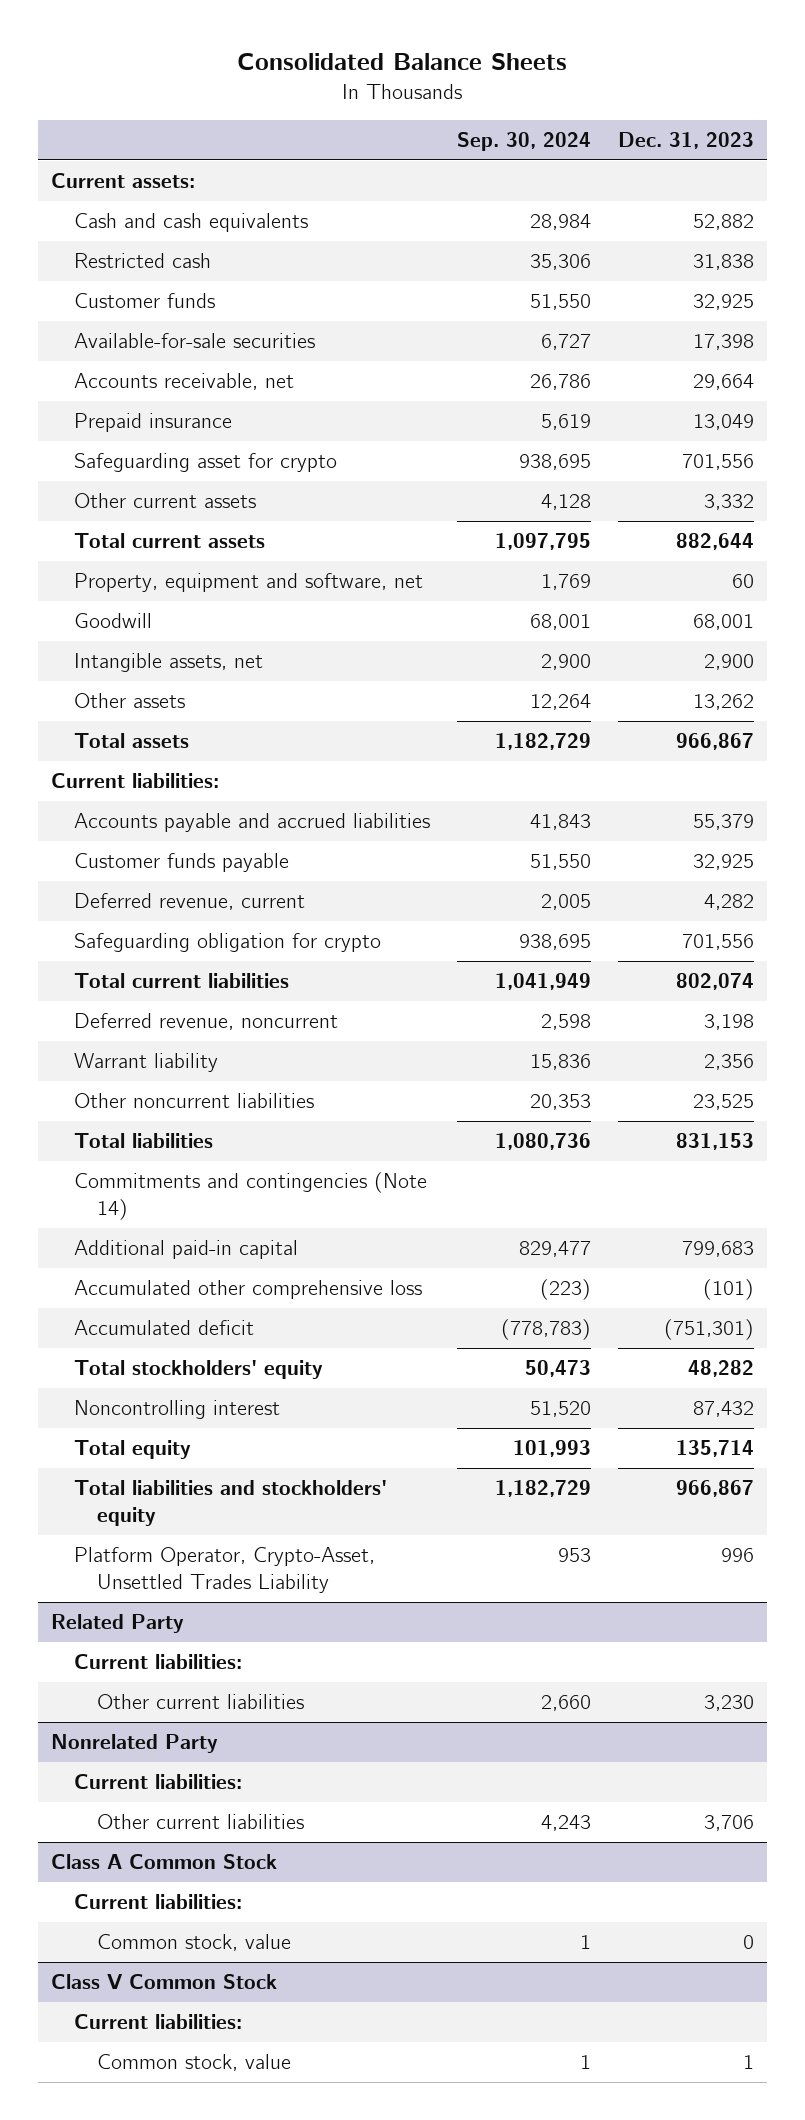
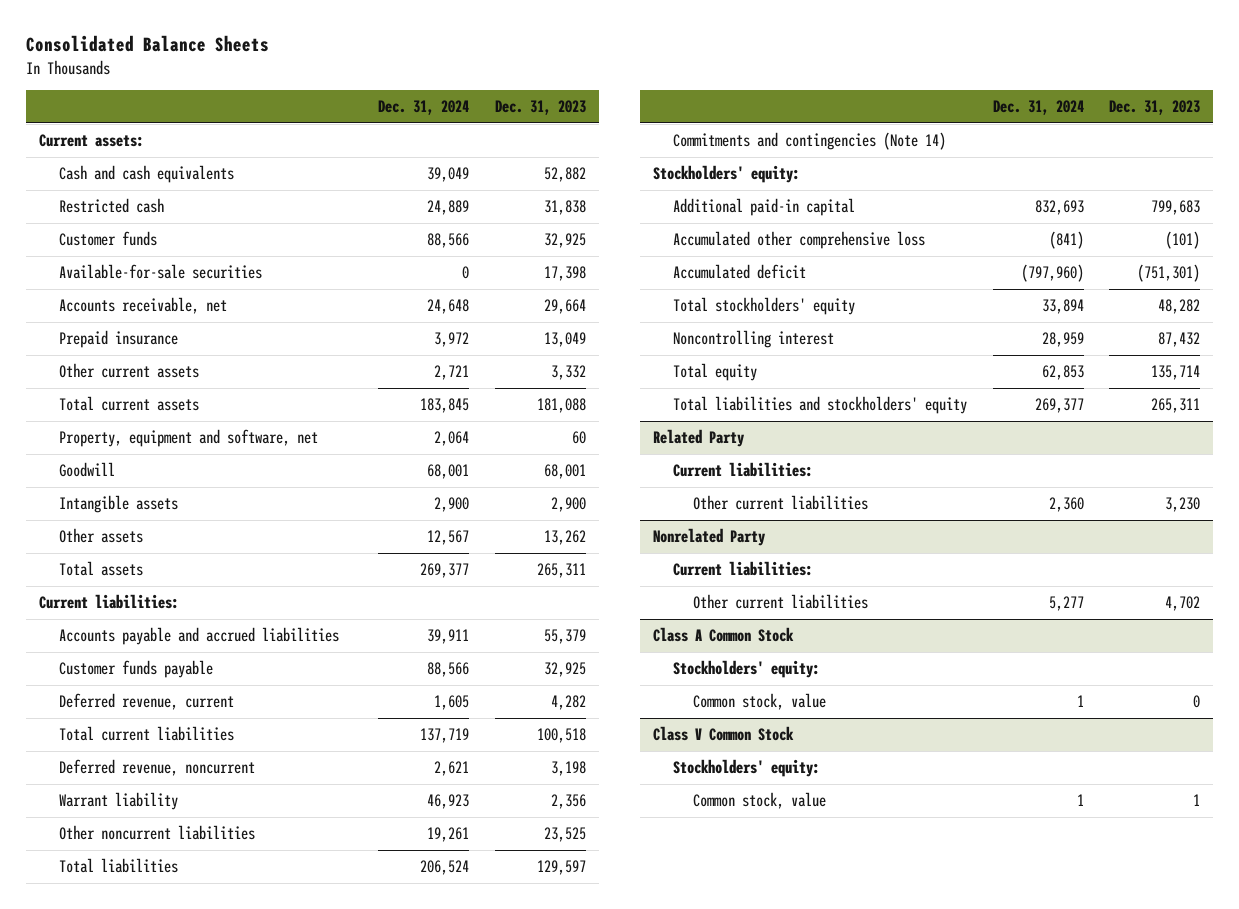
- | Sep. 30, 2024 | Dec. 31, 2023
+ | Dec. 31, 2024 | Dec. 31, 2023
- Safeguarding asset for crypto | 938,695 | 701,556
- Total current assets | 1,097,795 | 882,644
+ Total current assets | 183,845 | 181,088
- Intangible assets, net | 2,900 | 2,900
+ Intangible assets | 2,900 | 2,900
- Total assets | 1,182,729 | 966,867
+ Total assets | 269,377 | 265,311
- Safeguarding obligation for crypto | 938,695 | 701,556
- Total current liabilities | 1,041,949 | 802,074
+ Total current liabilities | 137,719 | 100,518
- Total liabilities | 1,080,736 | 831,153
+ Total liabilities | 206,524 | 129,597
+ Stockholders' equity:
- Total liabilities and stockholders' equity | 1,182,729 | 966,867
- Platform Operator, Crypto-Asset, Unsettled Trades Liability | 953 | 996
+ Total liabilities and stockholders' equity | 269,377 | 265,311
@ Nonrelated Party
- Other current liabilities | 4,243 | 3,706
+ Other current liabilities | 5,277 | 4,702
@ Class A Common Stock
- Current liabilities:
+ Stockholders' equity:
@ Class V Common Stock
- Current liabilities:
+ Stockholders' equity:

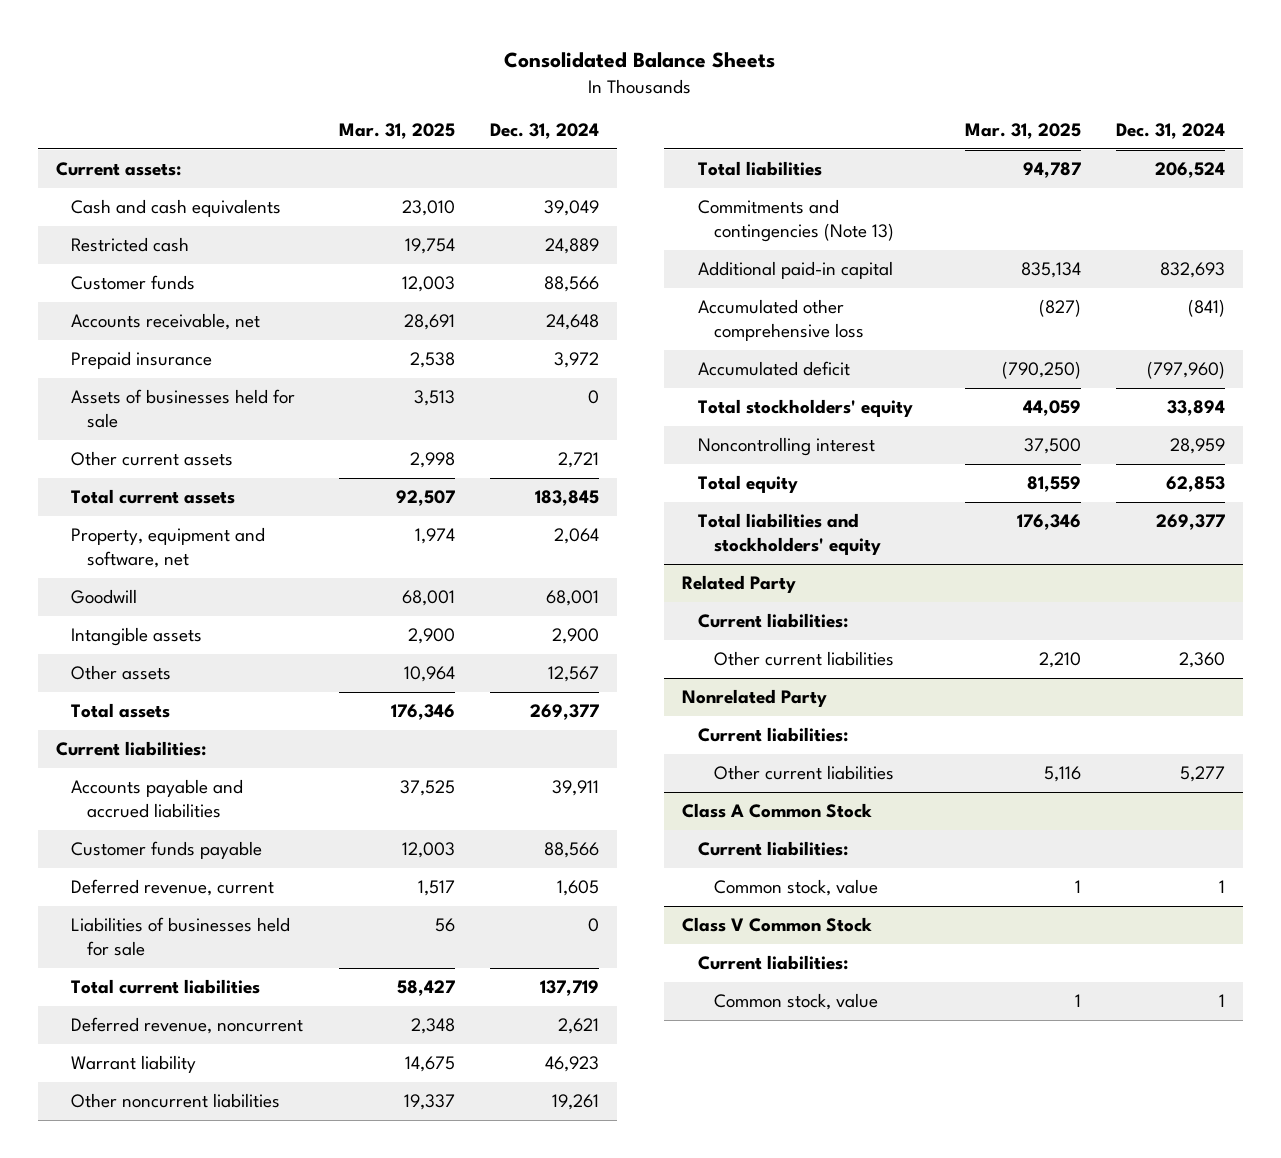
- | Dec. 31, 2024 | Dec. 31, 2023
+ | Mar. 31, 2025 | Dec. 31, 2024
- Available-for-sale securities | 0 | 17,398
+ Assets of businesses held for sale | 3,513 | 0
+ Liabilities of businesses held for sale | 56 | 0
- Commitments and contingencies (Note 14)
- Stockholders' equity:
+ Commitments and contingencies (Note 13)
@ Class A Common Stock
- Stockholders' equity:
+ Current liabilities:
@ Class V Common Stock
- Stockholders' equity:
+ Current liabilities:

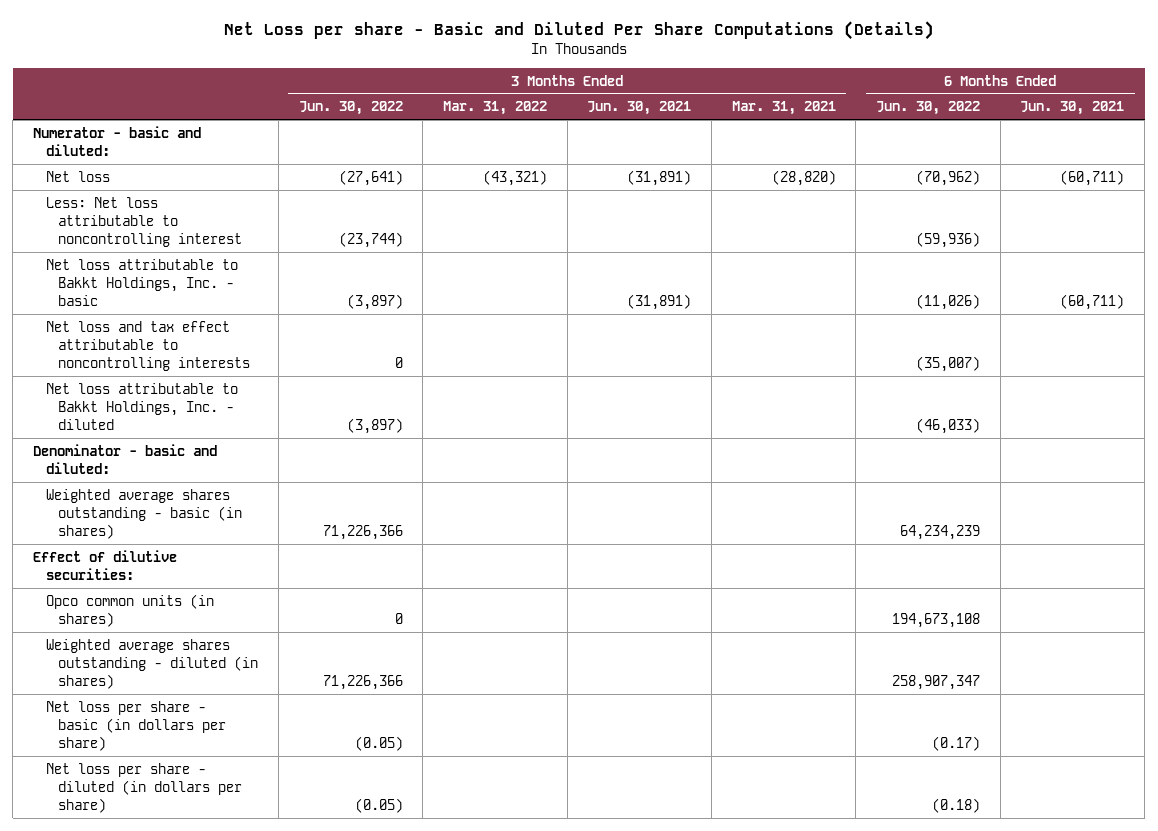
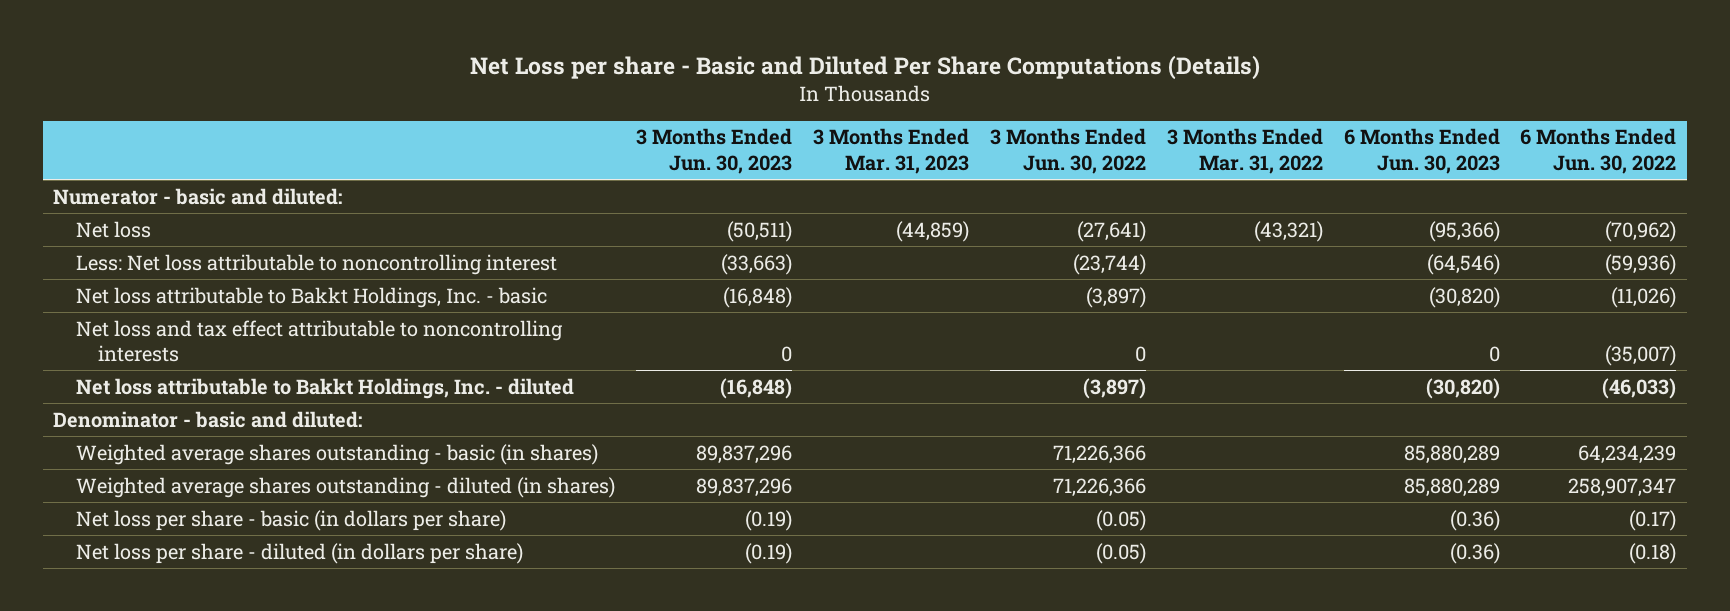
- | 3 Months Ended Jun. 30, 2022 | 3 Months Ended Mar. 31, 2022 | 3 Months Ended Jun. 30, 2021 | 3 Months Ended Mar. 31, 2021 | 6 Months Ended Jun. 30, 2022 | 6 Months Ended Jun. 30, 2021
+ | 3 Months Ended Jun. 30, 2023 | 3 Months Ended Mar. 31, 2023 | 3 Months Ended Jun. 30, 2022 | 3 Months Ended Mar. 31, 2022 | 6 Months Ended Jun. 30, 2023 | 6 Months Ended Jun. 30, 2022
- Effect of dilutive securities:
- Opco common units (in shares) | 0 | | | | 194,673,108 |

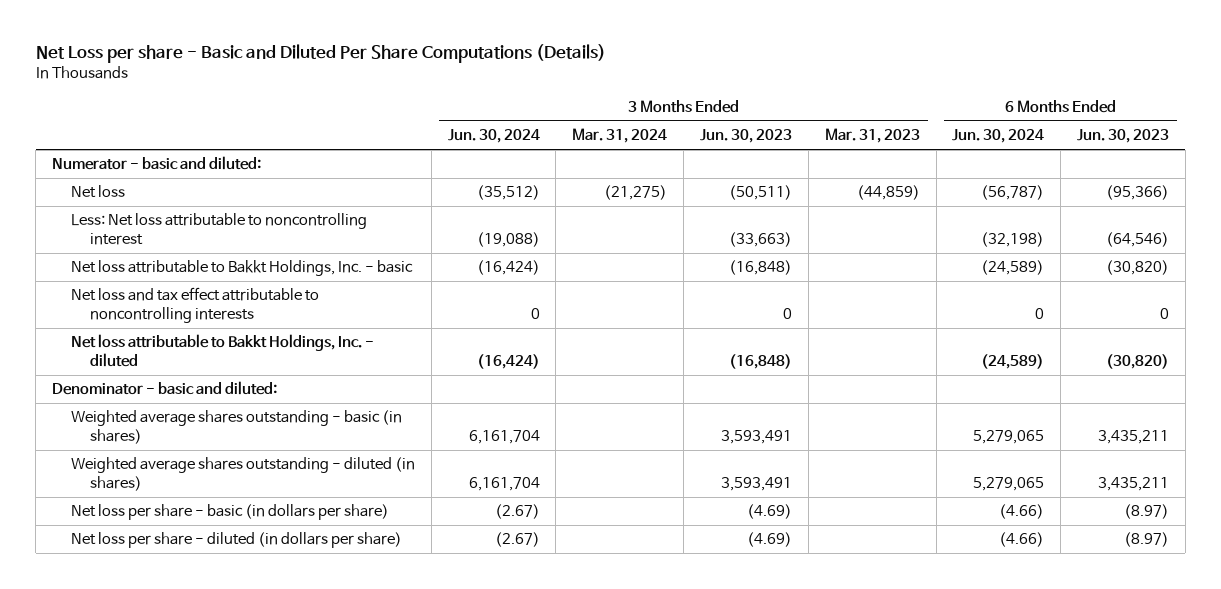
- | 3 Months Ended Jun. 30, 2023 | 3 Months Ended Mar. 31, 2023 | 3 Months Ended Jun. 30, 2022 | 3 Months Ended Mar. 31, 2022 | 6 Months Ended Jun. 30, 2023 | 6 Months Ended Jun. 30, 2022
+ | 3 Months Ended Jun. 30, 2024 | 3 Months Ended Mar. 31, 2024 | 3 Months Ended Jun. 30, 2023 | 3 Months Ended Mar. 31, 2023 | 6 Months Ended Jun. 30, 2024 | 6 Months Ended Jun. 30, 2023
- Weighted average shares outstanding - basic (in shares) | 89,837,296 | | 71,226,366 | | 85,880,289 | 64,234,239
- Weighted average shares outstanding - diluted (in shares) | 89,837,296 | | 71,226,366 | | 85,880,289 | 258,907,347
- Net loss per share - basic (in dollars per share) | (0.19) | | (0.05) | | (0.36) | (0.17)
- Net loss per share - diluted (in dollars per share) | (0.19) | | (0.05) | | (0.36) | (0.18)
+ Weighted average shares outstanding - basic (in shares) | 6,161,704 | | 3,593,491 | | 5,279,065 | 3,435,211
+ Weighted average shares outstanding - diluted (in shares) | 6,161,704 | | 3,593,491 | | 5,279,065 | 3,435,211
+ Net loss per share - basic (in dollars per share) | (2.67) | | (4.69) | | (4.66) | (8.97)
+ Net loss per share - diluted (in dollars per share) | (2.67) | | (4.69) | | (4.66) | (8.97)

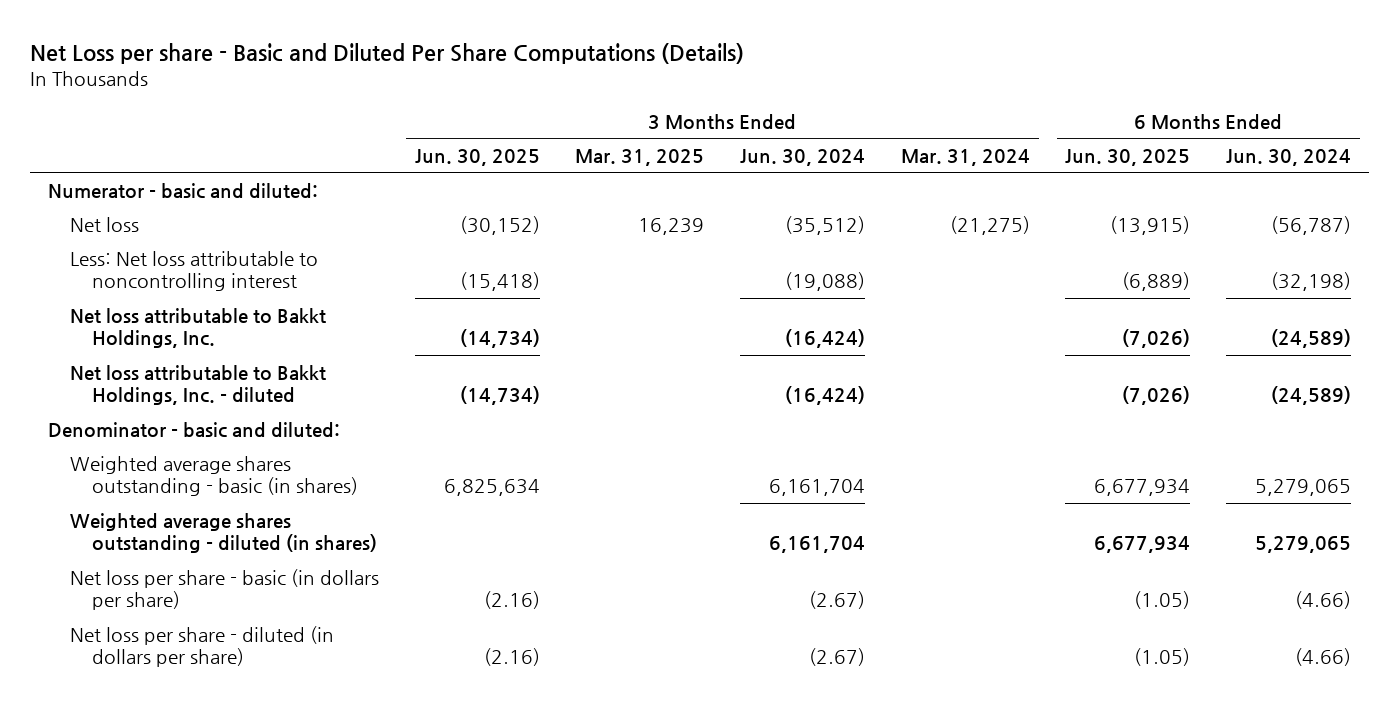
- | 3 Months Ended Jun. 30, 2024 | 3 Months Ended Mar. 31, 2024 | 3 Months Ended Jun. 30, 2023 | 3 Months Ended Mar. 31, 2023 | 6 Months Ended Jun. 30, 2024 | 6 Months Ended Jun. 30, 2023
+ | 3 Months Ended Jun. 30, 2025 | 3 Months Ended Mar. 31, 2025 | 3 Months Ended Jun. 30, 2024 | 3 Months Ended Mar. 31, 2024 | 6 Months Ended Jun. 30, 2025 | 6 Months Ended Jun. 30, 2024
- Net loss attributable to Bakkt Holdings, Inc. - basic | (16,424) | | (16,848) | | (24,589) | (30,820)
- Net loss and tax effect attributable to noncontrolling interests | 0 | | 0 | | 0 | 0
+ Net loss attributable to Bakkt Holdings, Inc. | (14,734) | | (16,424) | | (7,026) | (24,589)

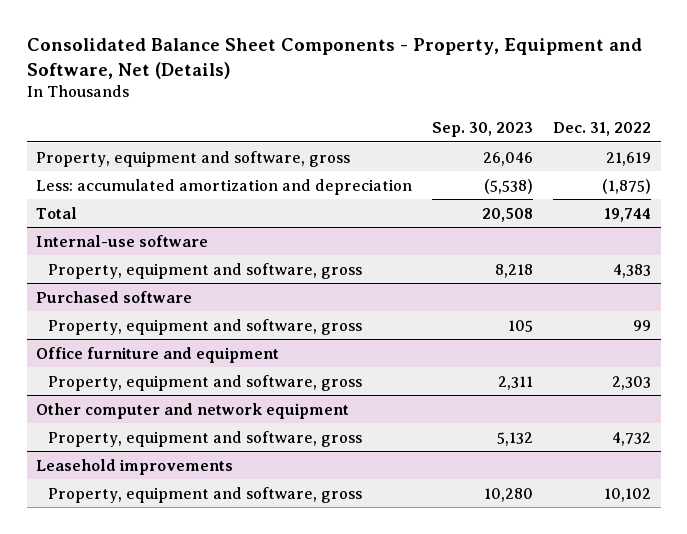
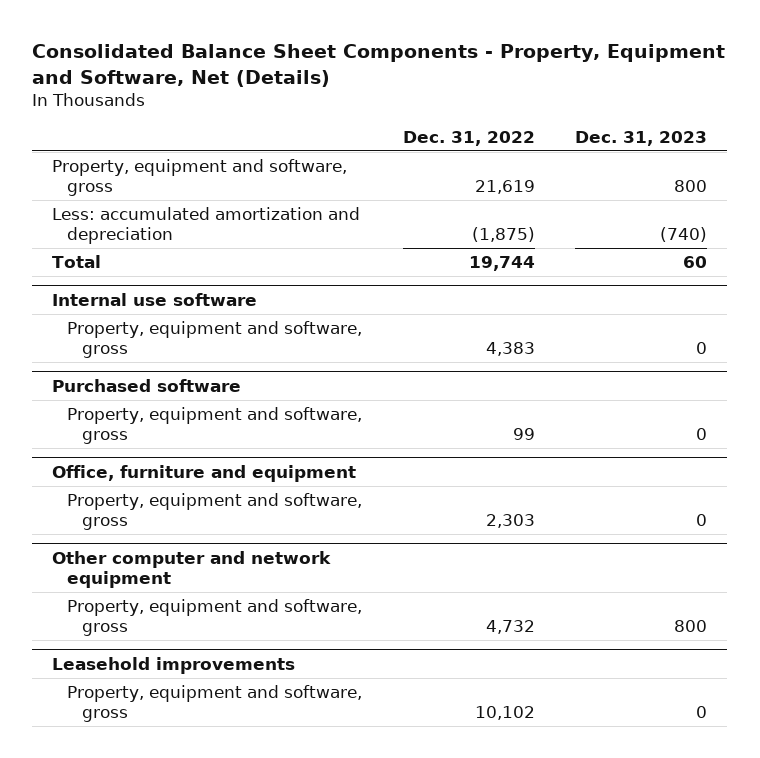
- | Sep. 30, 2023 | Dec. 31, 2022
+ | Dec. 31, 2022 | Dec. 31, 2023
- Internal-use software
+ Internal use software
- Office furniture and equipment
+ Office, furniture and equipment

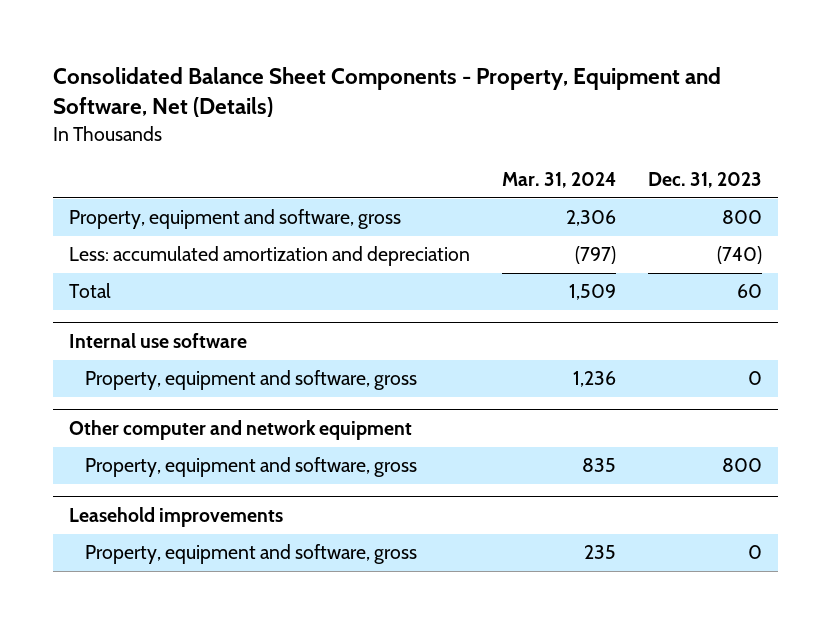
- | Dec. 31, 2022 | Dec. 31, 2023
+ | Mar. 31, 2024 | Dec. 31, 2023
- Purchased software
- Property, equipment and software, gross | 99 | 0
- Office, furniture and equipment
- Property, equipment and software, gross | 2,303 | 0

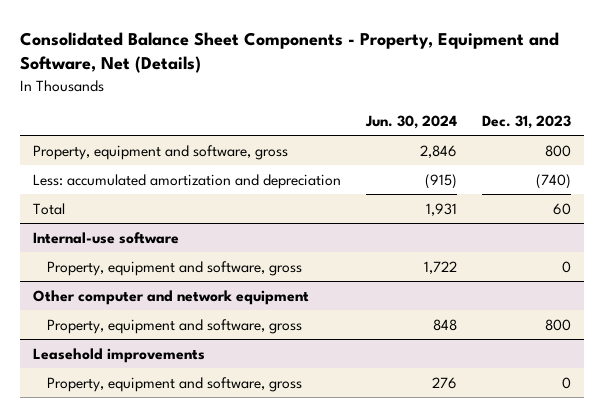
- | Mar. 31, 2024 | Dec. 31, 2023
+ | Jun. 30, 2024 | Dec. 31, 2023
- Internal use software
+ Internal-use software

